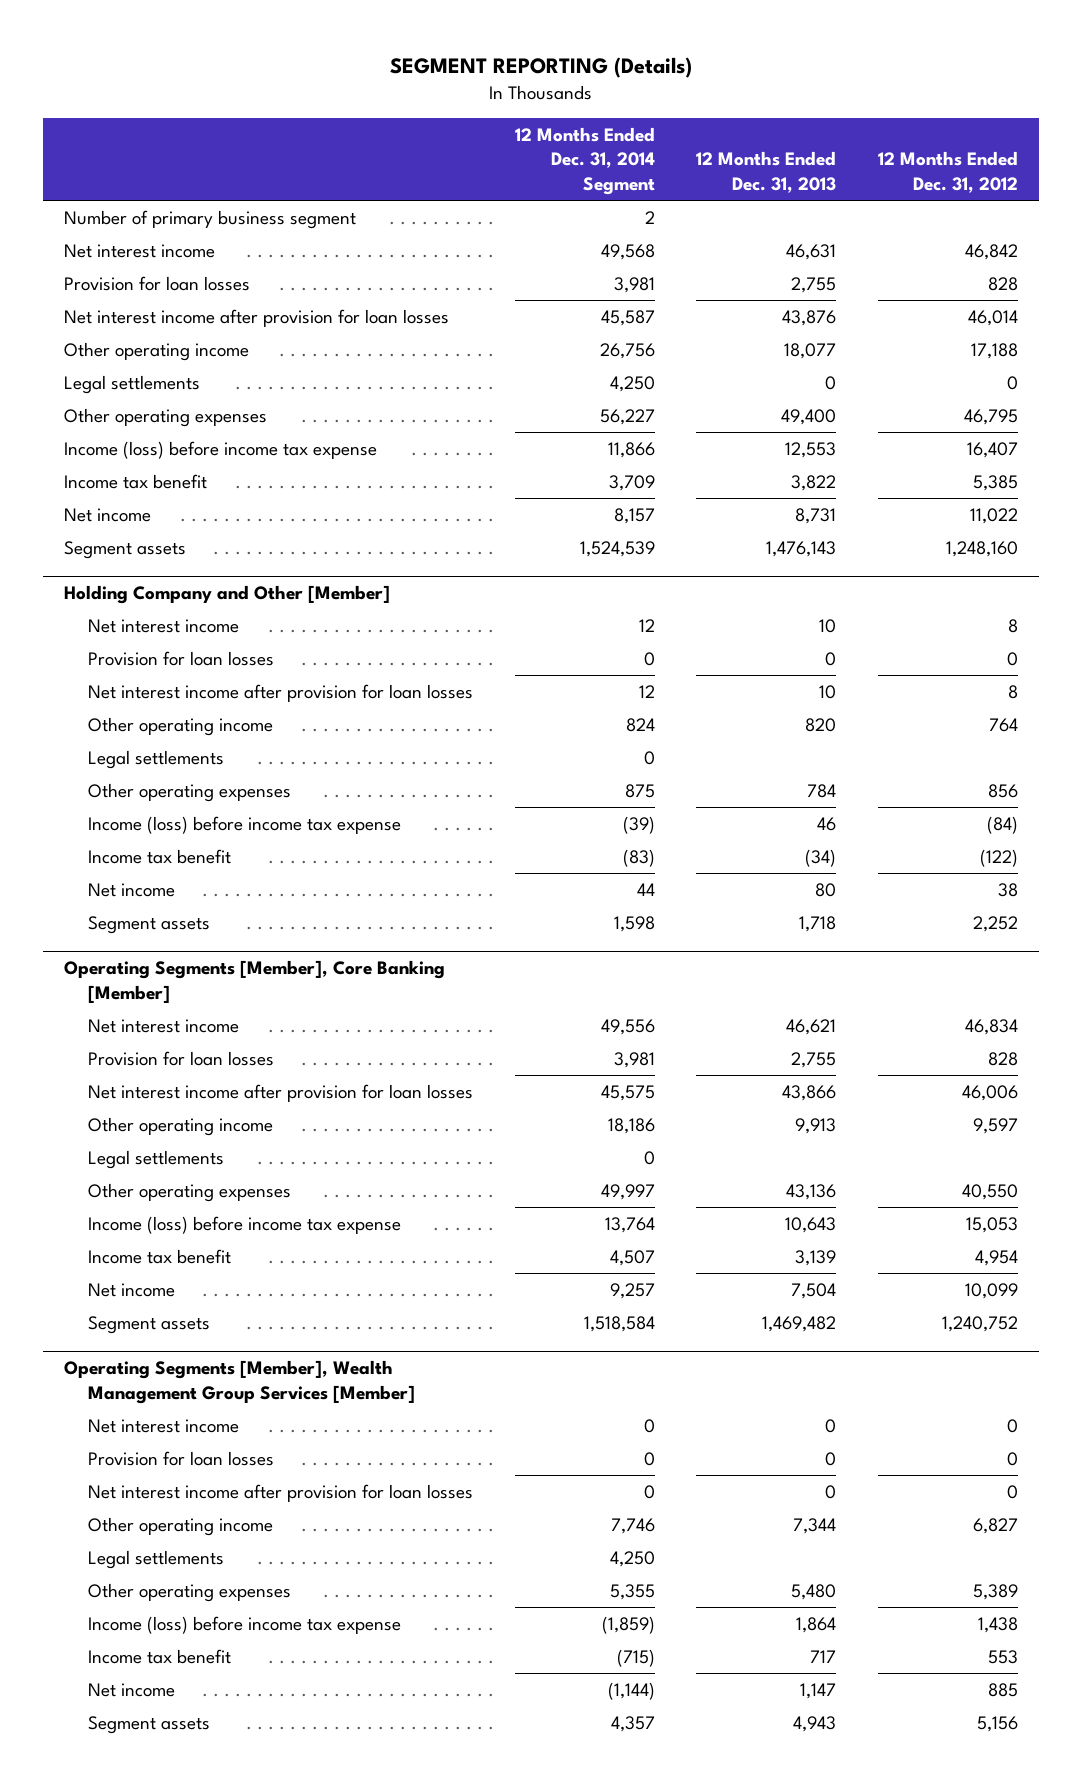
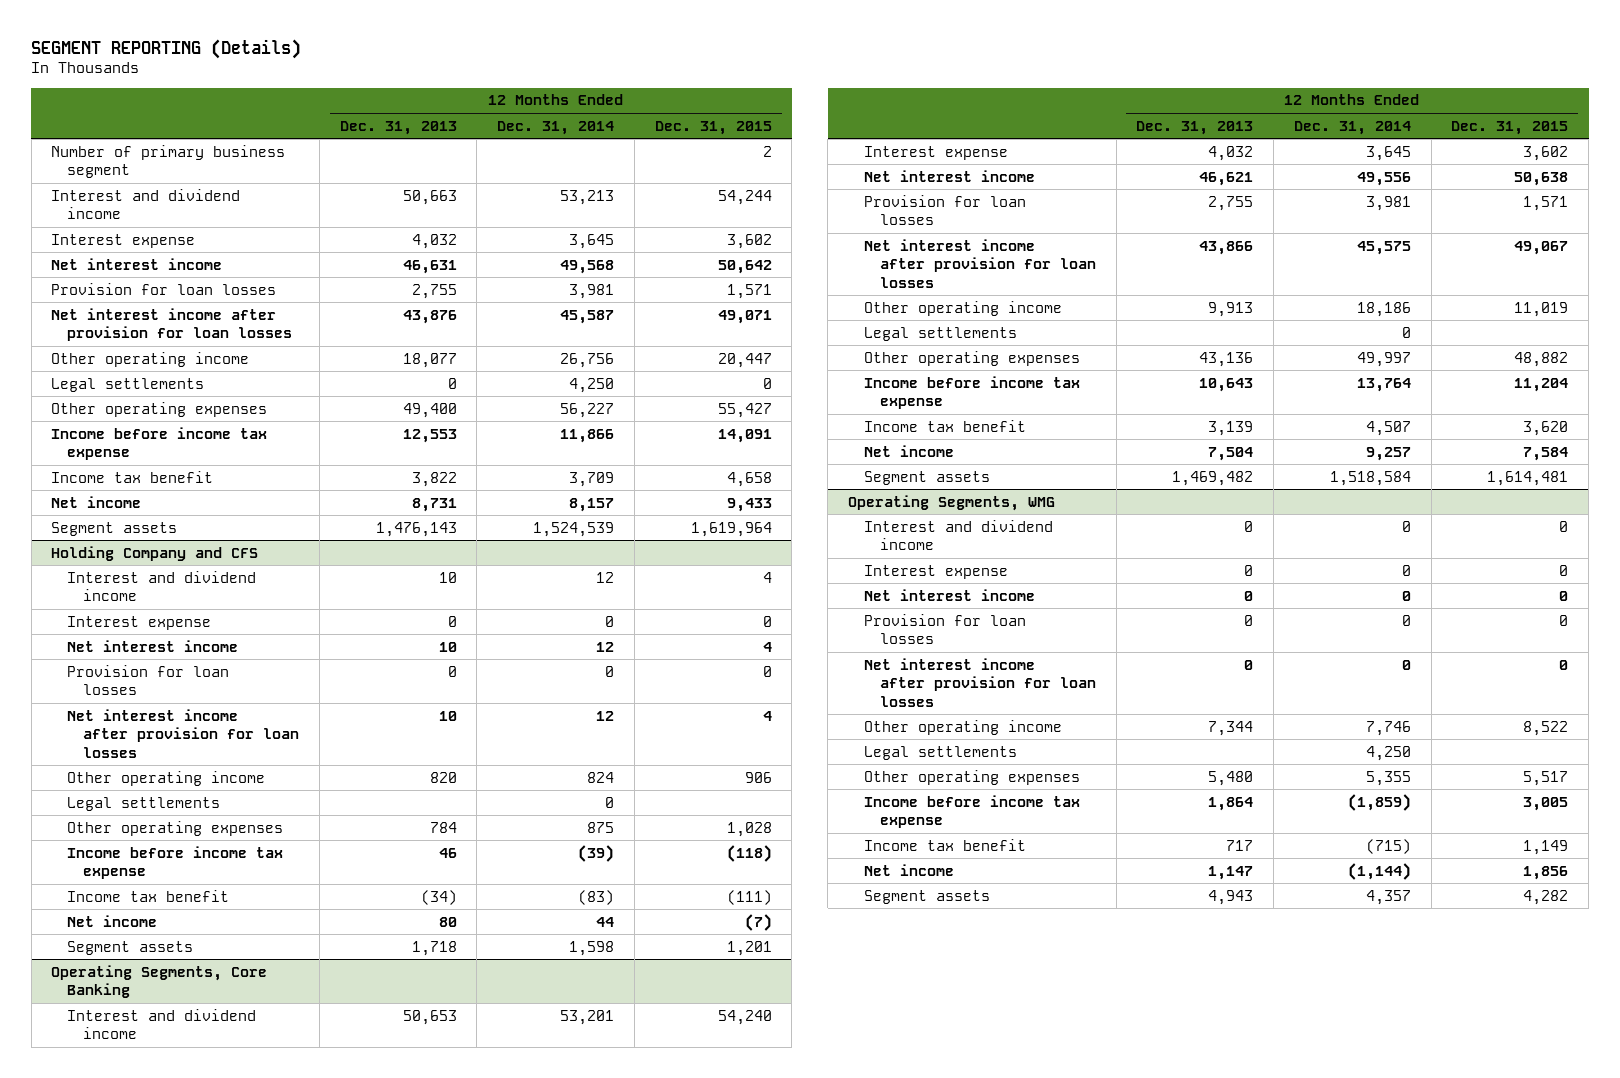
- | 12 Months Ended Dec. 31, 2014 Segment | 12 Months Ended Dec. 31, 2013 | 12 Months Ended Dec. 31, 2012
+ | 12 Months Ended Dec. 31, 2013 | 12 Months Ended Dec. 31, 2014 | 12 Months Ended Dec. 31, 2015
+ Interest and dividend income | 50,663 | 53,213 | 54,244
+ Interest expense | 4,032 | 3,645 | 3,602
- Income (loss) before income tax expense | 11,866 | 12,553 | 16,407
+ Income before income tax expense | 12,553 | 11,866 | 14,091
- Holding Company and Other [Member]
+ Holding Company and CFS
+ Interest and dividend income | 10 | 12 | 4
+ Interest expense | 0 | 0 | 0
- Income (loss) before income tax expense | (39) | 46 | (84)
+ Income before income tax expense | 46 | (39) | (118)
- Operating Segments [Member], Core Banking [Member]
+ Operating Segments, Core Banking
+ Interest and dividend income | 50,653 | 53,201 | 54,240
+ Interest expense | 4,032 | 3,645 | 3,602
- Income (loss) before income tax expense | 13,764 | 10,643 | 15,053
+ Income before income tax expense | 10,643 | 13,764 | 11,204
- Operating Segments [Member], Wealth Management Group Services [Member]
+ Operating Segments, WMG
+ Interest and dividend income | 0 | 0 | 0
+ Interest expense | 0 | 0 | 0
- Income (loss) before income tax expense | (1,859) | 1,864 | 1,438
+ Income before income tax expense | 1,864 | (1,859) | 3,005

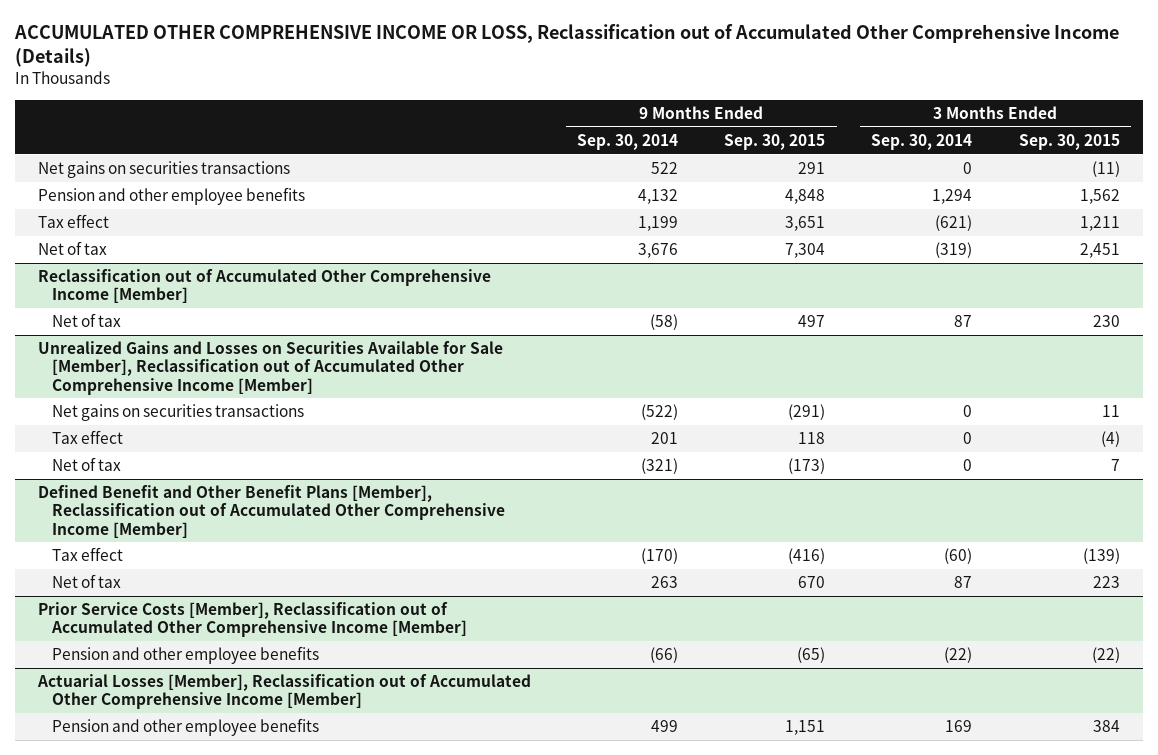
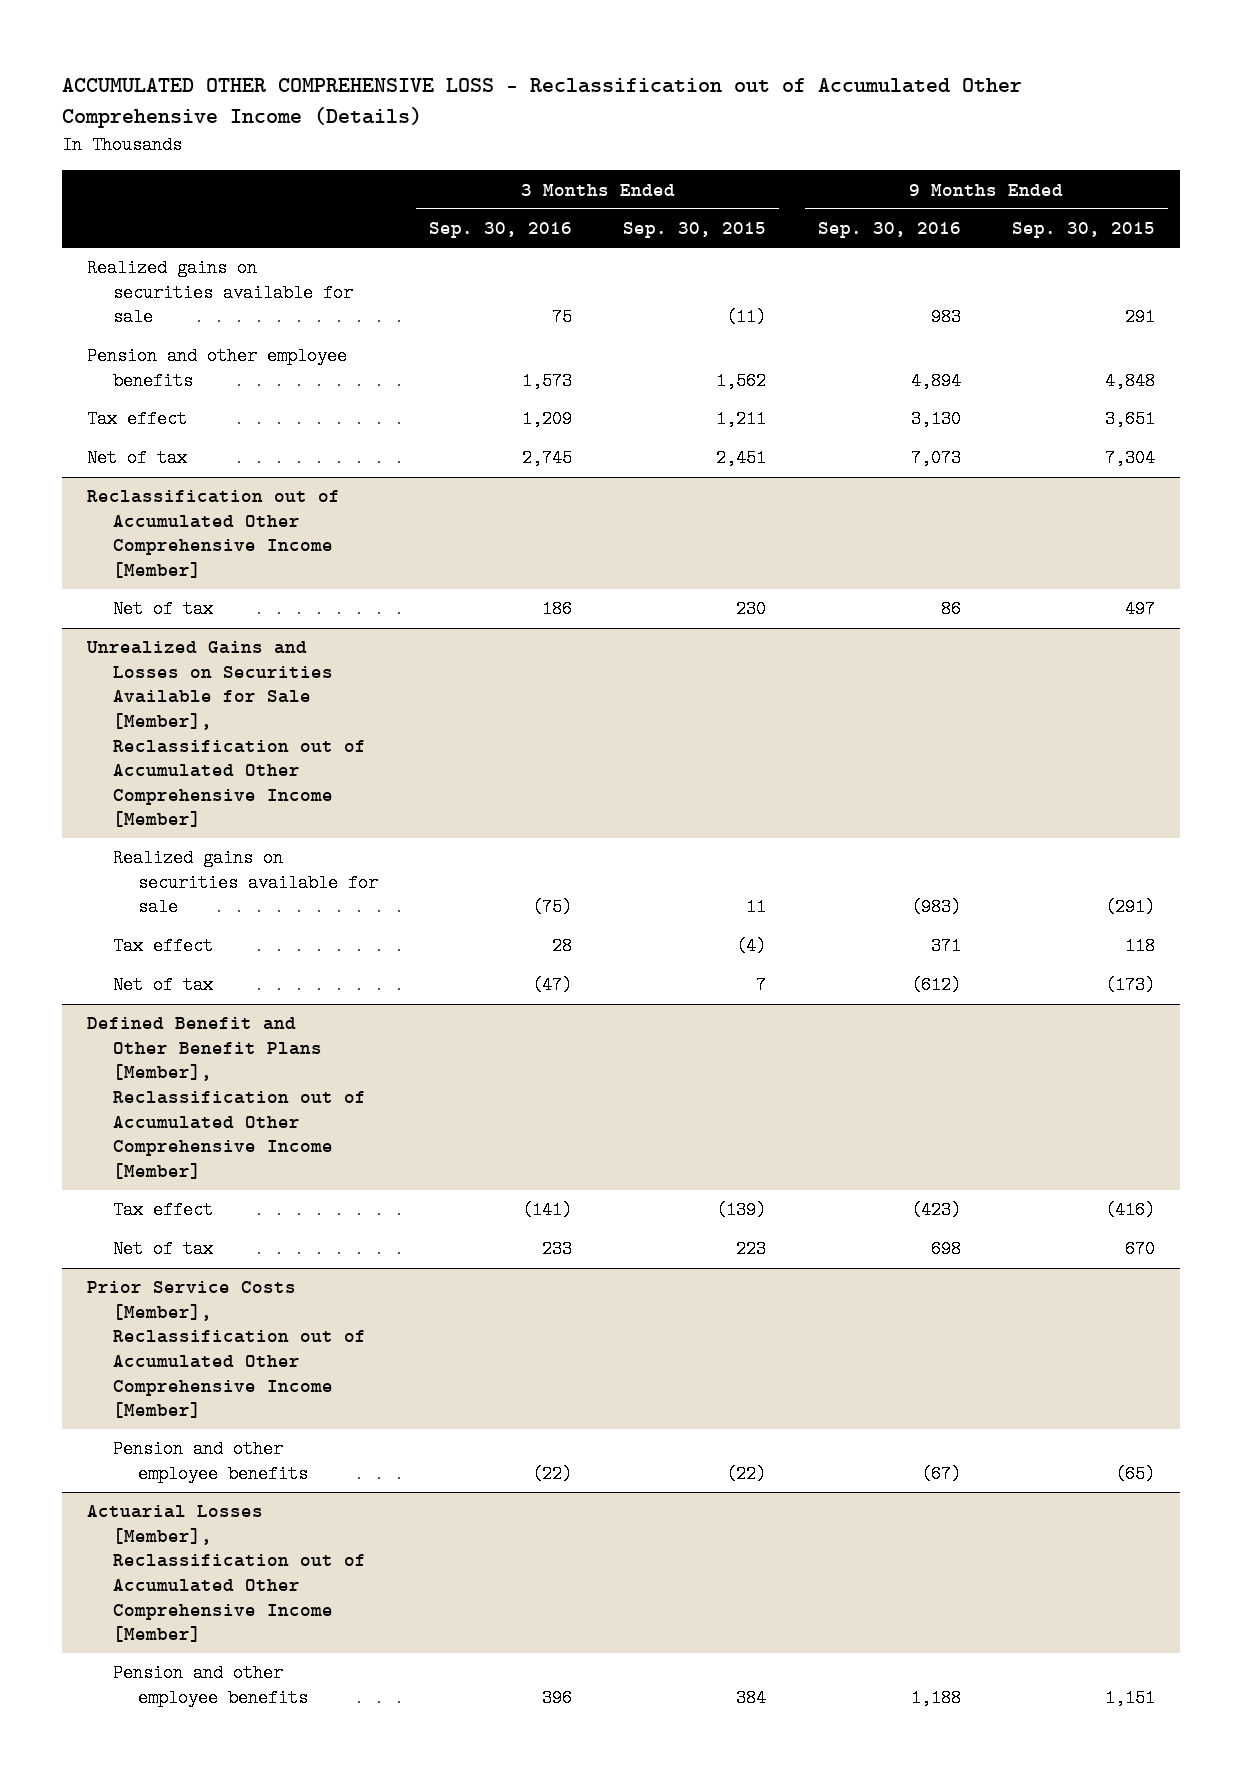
- ACCUMULATED OTHER COMPREHENSIVE INCOME OR LOSS, Reclassification out of Accumulated Other Comprehensive Income (Details)
+ ACCUMULATED OTHER COMPREHENSIVE LOSS - Reclassification out of Accumulated Other Comprehensive Income (Details)
- | 9 Months Ended Sep. 30, 2014 | 9 Months Ended Sep. 30, 2015 | 3 Months Ended Sep. 30, 2014 | 3 Months Ended Sep. 30, 2015
+ | 3 Months Ended Sep. 30, 2016 | 3 Months Ended Sep. 30, 2015 | 9 Months Ended Sep. 30, 2016 | 9 Months Ended Sep. 30, 2015
- Net gains on securities transactions | 522 | 291 | 0 | (11)
+ Realized gains on securities available for sale | 75 | (11) | 983 | 291
@ Unrealized Gains and Losses on Securities Available for Sale [Member], Reclassification out of Accumulated Other Comprehensive Income [Member]
- Net gains on securities transactions | (522) | (291) | 0 | 11
+ Realized gains on securities available for sale | (75) | 11 | (983) | (291)

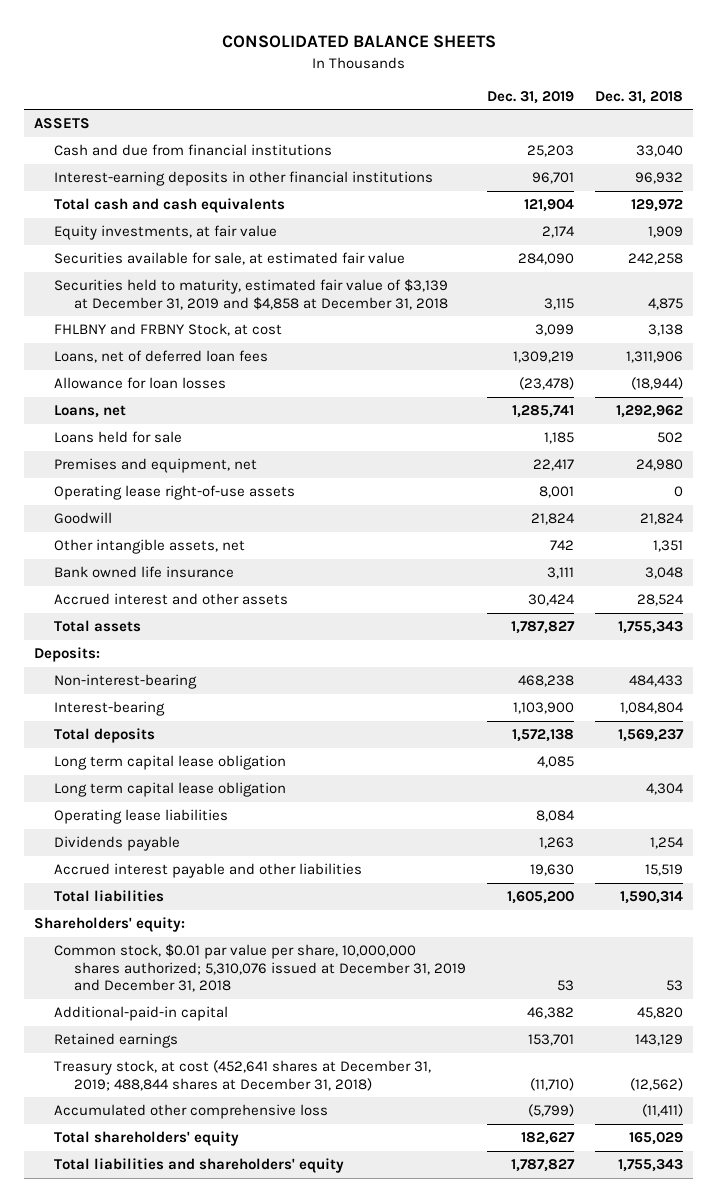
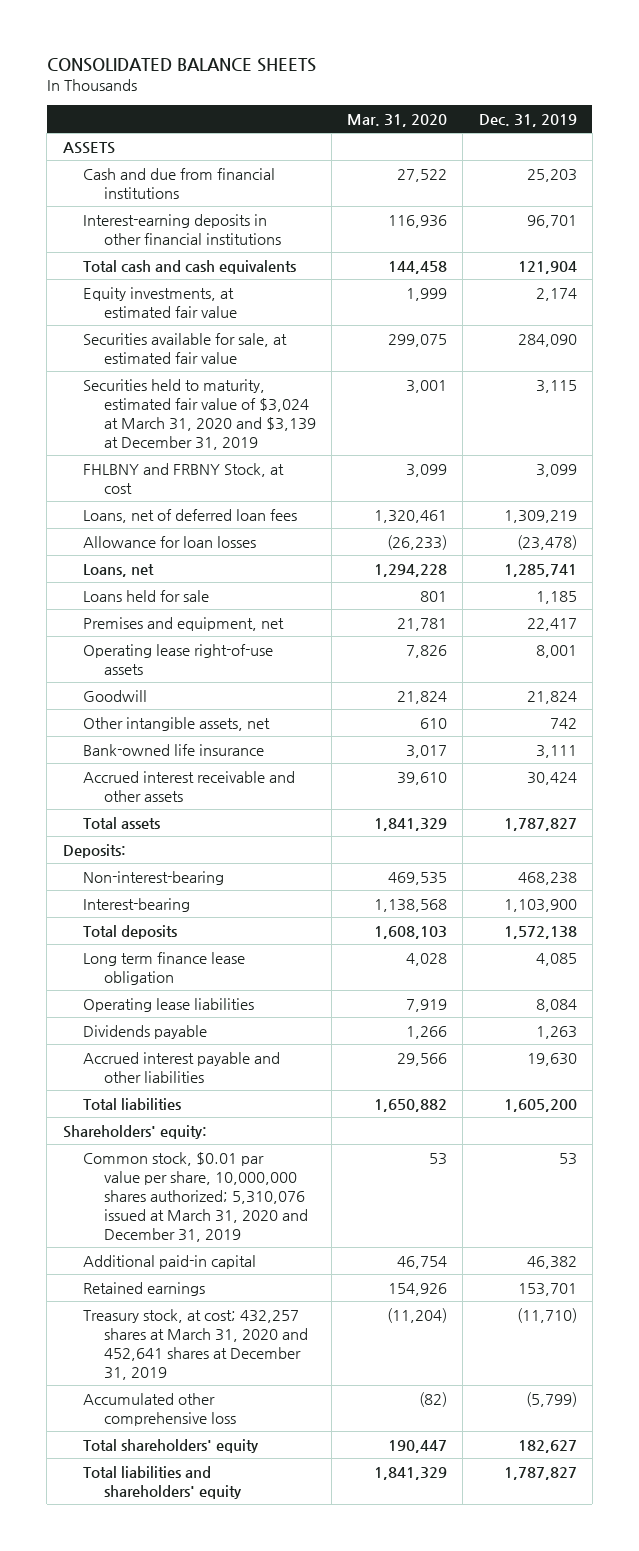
- | Dec. 31, 2019 | Dec. 31, 2018
+ | Mar. 31, 2020 | Dec. 31, 2019
- Equity investments, at fair value | 2,174 | 1,909
+ Equity investments, at estimated fair value | 1,999 | 2,174
- Securities held to maturity, estimated fair value of $3,139 at December 31, 2019 and $4,858 at December 31, 2018 | 3,115 | 4,875
+ Securities held to maturity, estimated fair value of $3,024 at March 31, 2020 and $3,139 at December 31, 2019 | 3,001 | 3,115
- Bank owned life insurance | 3,111 | 3,048
- Accrued interest and other assets | 30,424 | 28,524
+ Bank-owned life insurance | 3,017 | 3,111
+ Accrued interest receivable and other assets | 39,610 | 30,424
- Long term capital lease obligation | 4,085 |
- Long term capital lease obligation | | 4,304
+ Long term finance lease obligation | 4,028 | 4,085
- Common stock, $0.01 par value per share, 10,000,000 shares authorized; 5,310,076 issued at December 31, 2019 and December 31, 2018 | 53 | 53
- Additional-paid-in capital | 46,382 | 45,820
+ Common stock, $0.01 par value per share, 10,000,000 shares authorized; 5,310,076 issued at March 31, 2020 and December 31, 2019 | 53 | 53
+ Additional paid-in capital | 46,754 | 46,382
- Treasury stock, at cost (452,641 shares at December 31, 2019; 488,844 shares at December 31, 2018) | (11,710) | (12,562)
+ Treasury stock, at cost; 432,257 shares at March 31, 2020 and 452,641 shares at December 31, 2019 | (11,204) | (11,710)

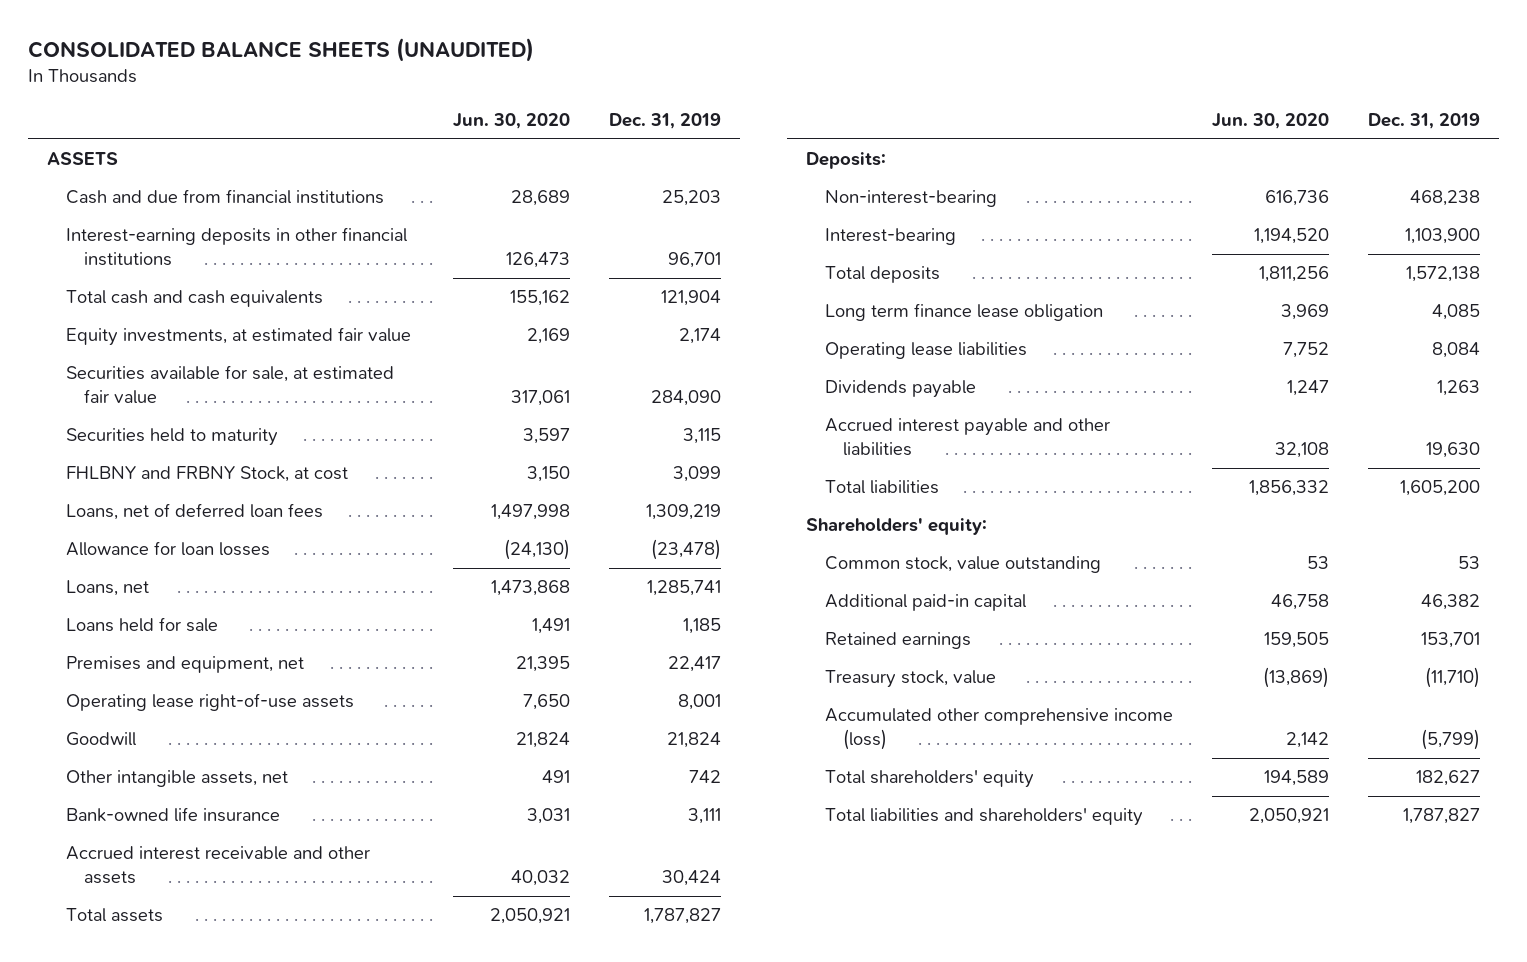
- CONSOLIDATED BALANCE SHEETS
+ CONSOLIDATED BALANCE SHEETS (UNAUDITED)
- | Mar. 31, 2020 | Dec. 31, 2019
+ | Jun. 30, 2020 | Dec. 31, 2019
- Securities held to maturity, estimated fair value of $3,024 at March 31, 2020 and $3,139 at December 31, 2019 | 3,001 | 3,115
+ Securities held to maturity | 3,597 | 3,115
- Common stock, $0.01 par value per share, 10,000,000 shares authorized; 5,310,076 issued at March 31, 2020 and December 31, 2019 | 53 | 53
+ Common stock, value outstanding | 53 | 53
- Treasury stock, at cost; 432,257 shares at March 31, 2020 and 452,641 shares at December 31, 2019 | (11,204) | (11,710)
- Accumulated other comprehensive loss | (82) | (5,799)
+ Treasury stock, value | (13,869) | (11,710)
+ Accumulated other comprehensive income (loss) | 2,142 | (5,799)

